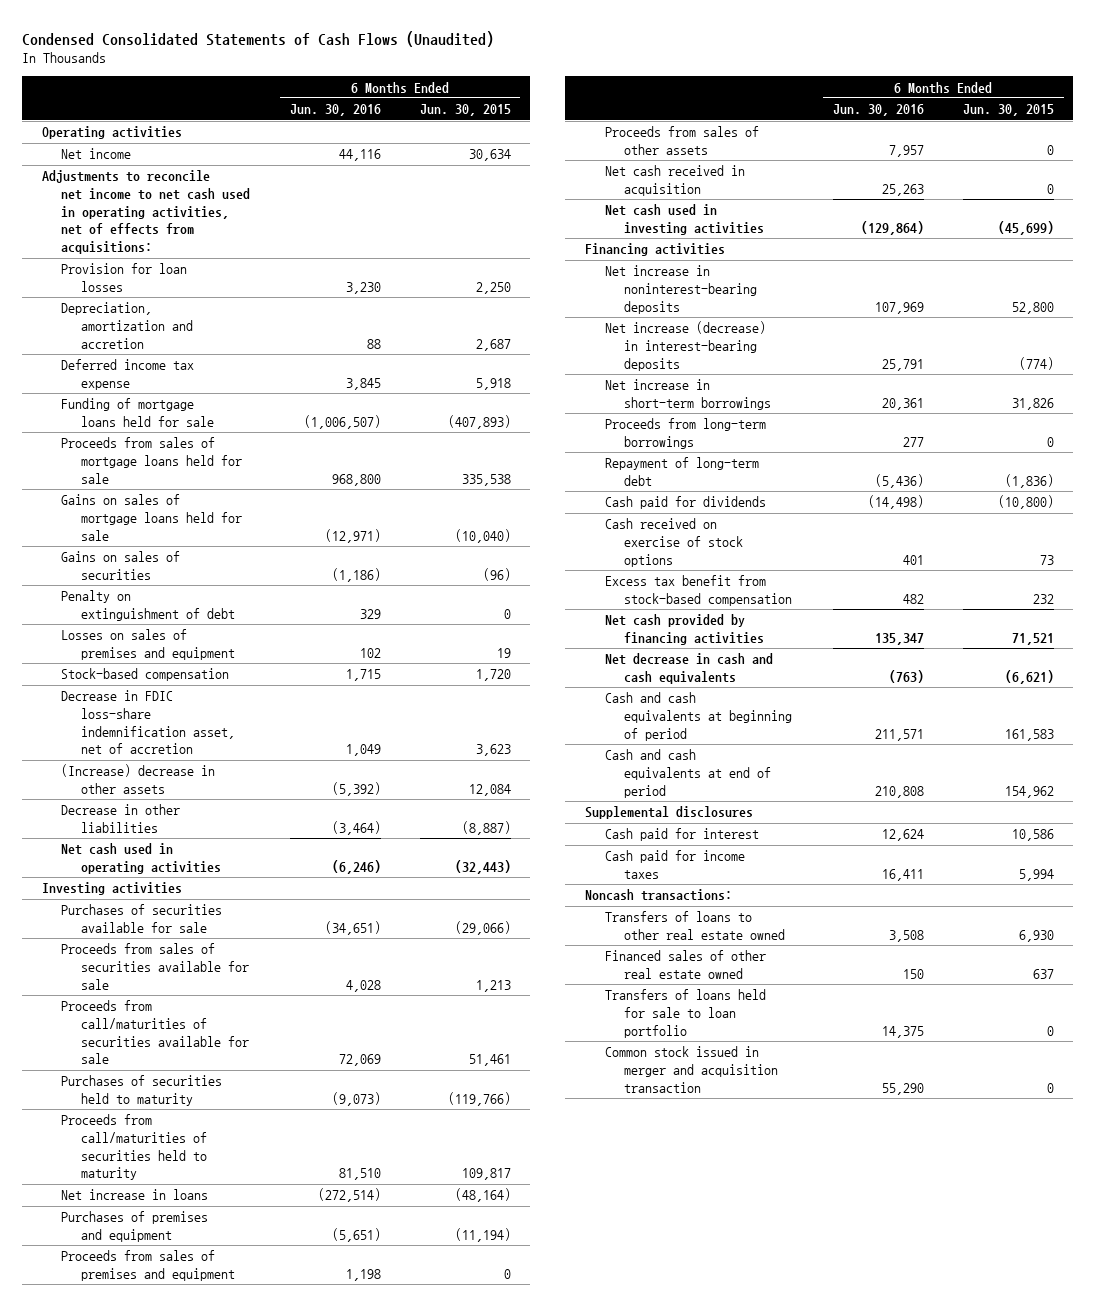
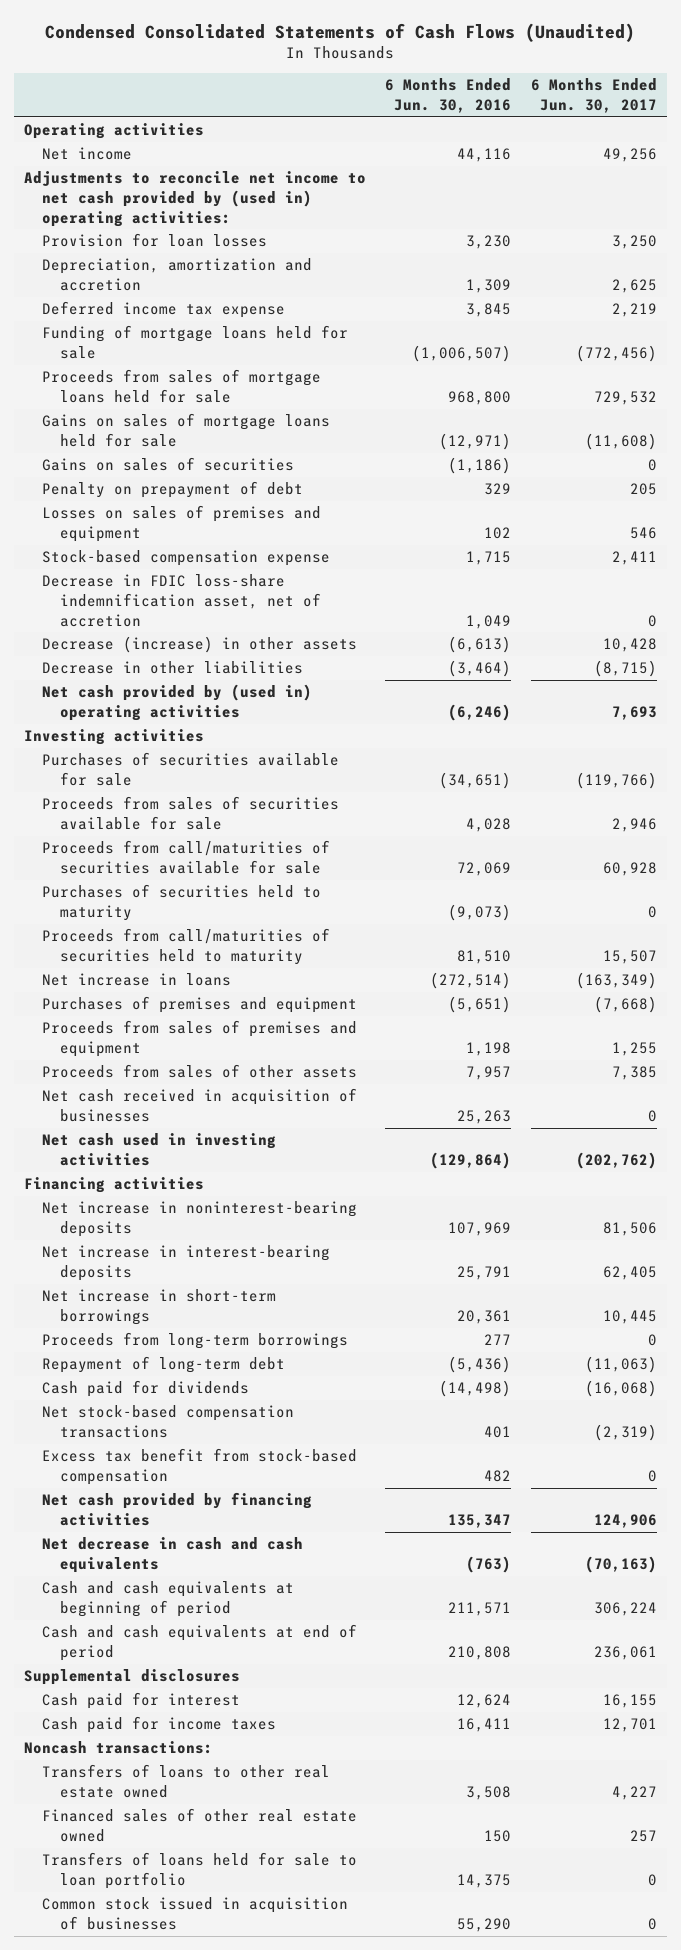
- | 6 Months Ended Jun. 30, 2016 | 6 Months Ended Jun. 30, 2015
+ | 6 Months Ended Jun. 30, 2016 | 6 Months Ended Jun. 30, 2017
- Adjustments to reconcile net income to net cash used in operating activities, net of effects from acquisitions:
+ Adjustments to reconcile net income to net cash provided by (used in) operating activities:
- Depreciation, amortization and accretion | 88 | 2,687
+ Depreciation, amortization and accretion | 1,309 | 2,625
- Penalty on extinguishment of debt | 329 | 0
+ Penalty on prepayment of debt | 329 | 205
- Stock-based compensation | 1,715 | 1,720
+ Stock-based compensation expense | 1,715 | 2,411
- (Increase) decrease in other assets | (5,392) | 12,084
+ Decrease (increase) in other assets | (6,613) | 10,428
- Net cash used in operating activities | (6,246) | (32,443)
+ Net cash provided by (used in) operating activities | (6,246) | 7,693
- Net cash received in acquisition | 25,263 | 0
+ Net cash received in acquisition of businesses | 25,263 | 0
- Net increase (decrease) in interest-bearing deposits | 25,791 | (774)
+ Net increase in interest-bearing deposits | 25,791 | 62,405
- Cash received on exercise of stock options | 401 | 73
+ Net stock-based compensation transactions | 401 | (2,319)
- Common stock issued in merger and acquisition transaction | 55,290 | 0
+ Common stock issued in acquisition of businesses | 55,290 | 0

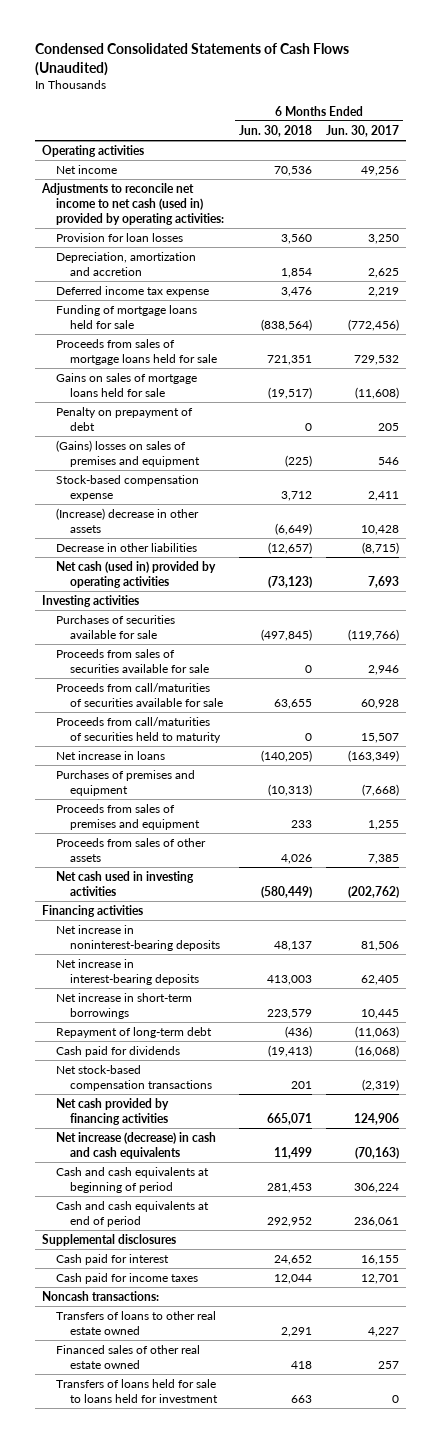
- | 6 Months Ended Jun. 30, 2016 | 6 Months Ended Jun. 30, 2017
+ | 6 Months Ended Jun. 30, 2018 | 6 Months Ended Jun. 30, 2017
- Adjustments to reconcile net income to net cash provided by (used in) operating activities:
+ Adjustments to reconcile net income to net cash (used in) provided by operating activities:
- Gains on sales of securities | (1,186) | 0
- Losses on sales of premises and equipment | 102 | 546
+ (Gains) losses on sales of premises and equipment | (225) | 546
- Decrease in FDIC loss-share indemnification asset, net of accretion | 1,049 | 0
- Decrease (increase) in other assets | (6,613) | 10,428
+ (Increase) decrease in other assets | (6,649) | 10,428
- Net cash provided by (used in) operating activities | (6,246) | 7,693
+ Net cash (used in) provided by operating activities | (73,123) | 7,693
- Purchases of securities held to maturity | (9,073) | 0
- Net cash received in acquisition of businesses | 25,263 | 0
- Proceeds from long-term borrowings | 277 | 0
- Excess tax benefit from stock-based compensation | 482 | 0
- Net decrease in cash and cash equivalents | (763) | (70,163)
+ Net increase (decrease) in cash and cash equivalents | 11,499 | (70,163)
- Transfers of loans held for sale to loan portfolio | 14,375 | 0
- Common stock issued in acquisition of businesses | 55,290 | 0
+ Transfers of loans held for sale to loans held for investment | 663 | 0

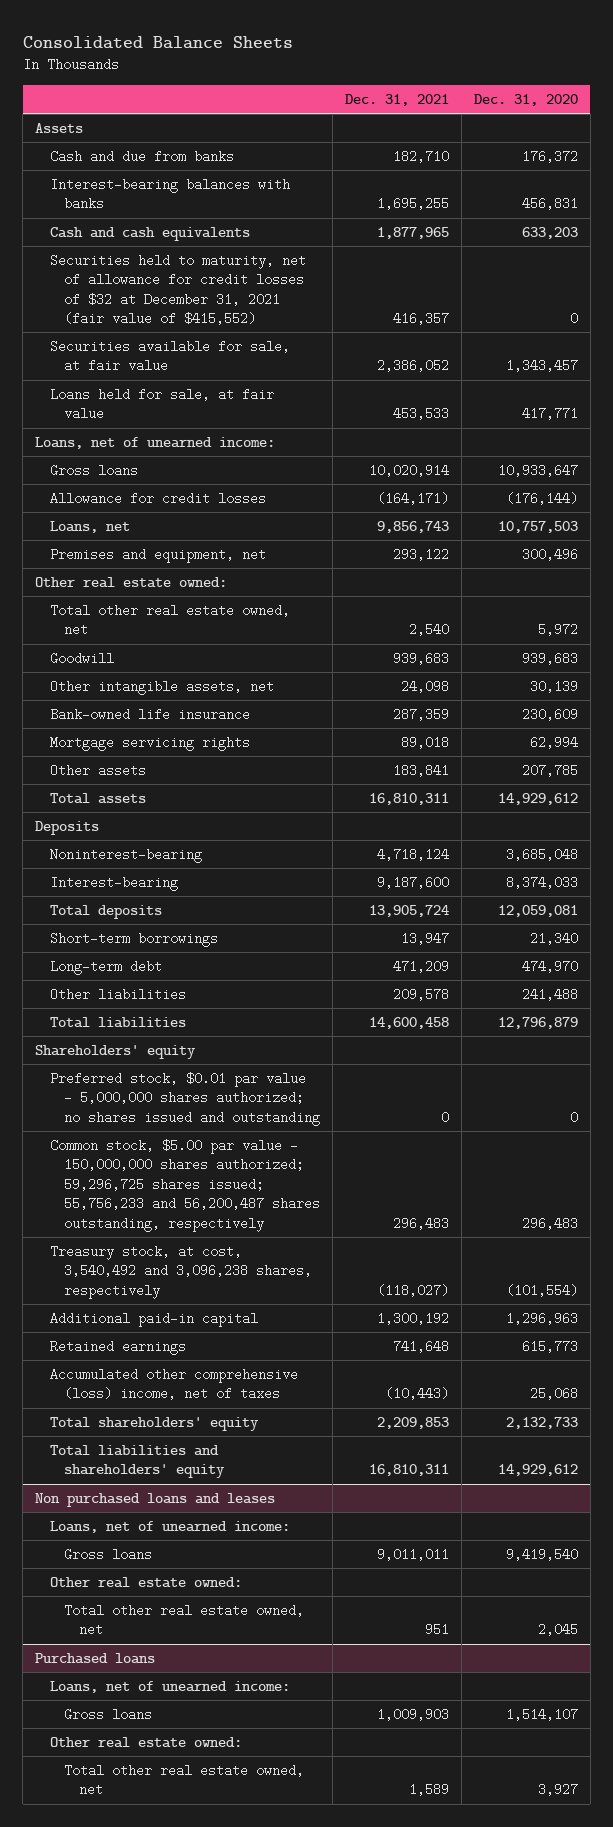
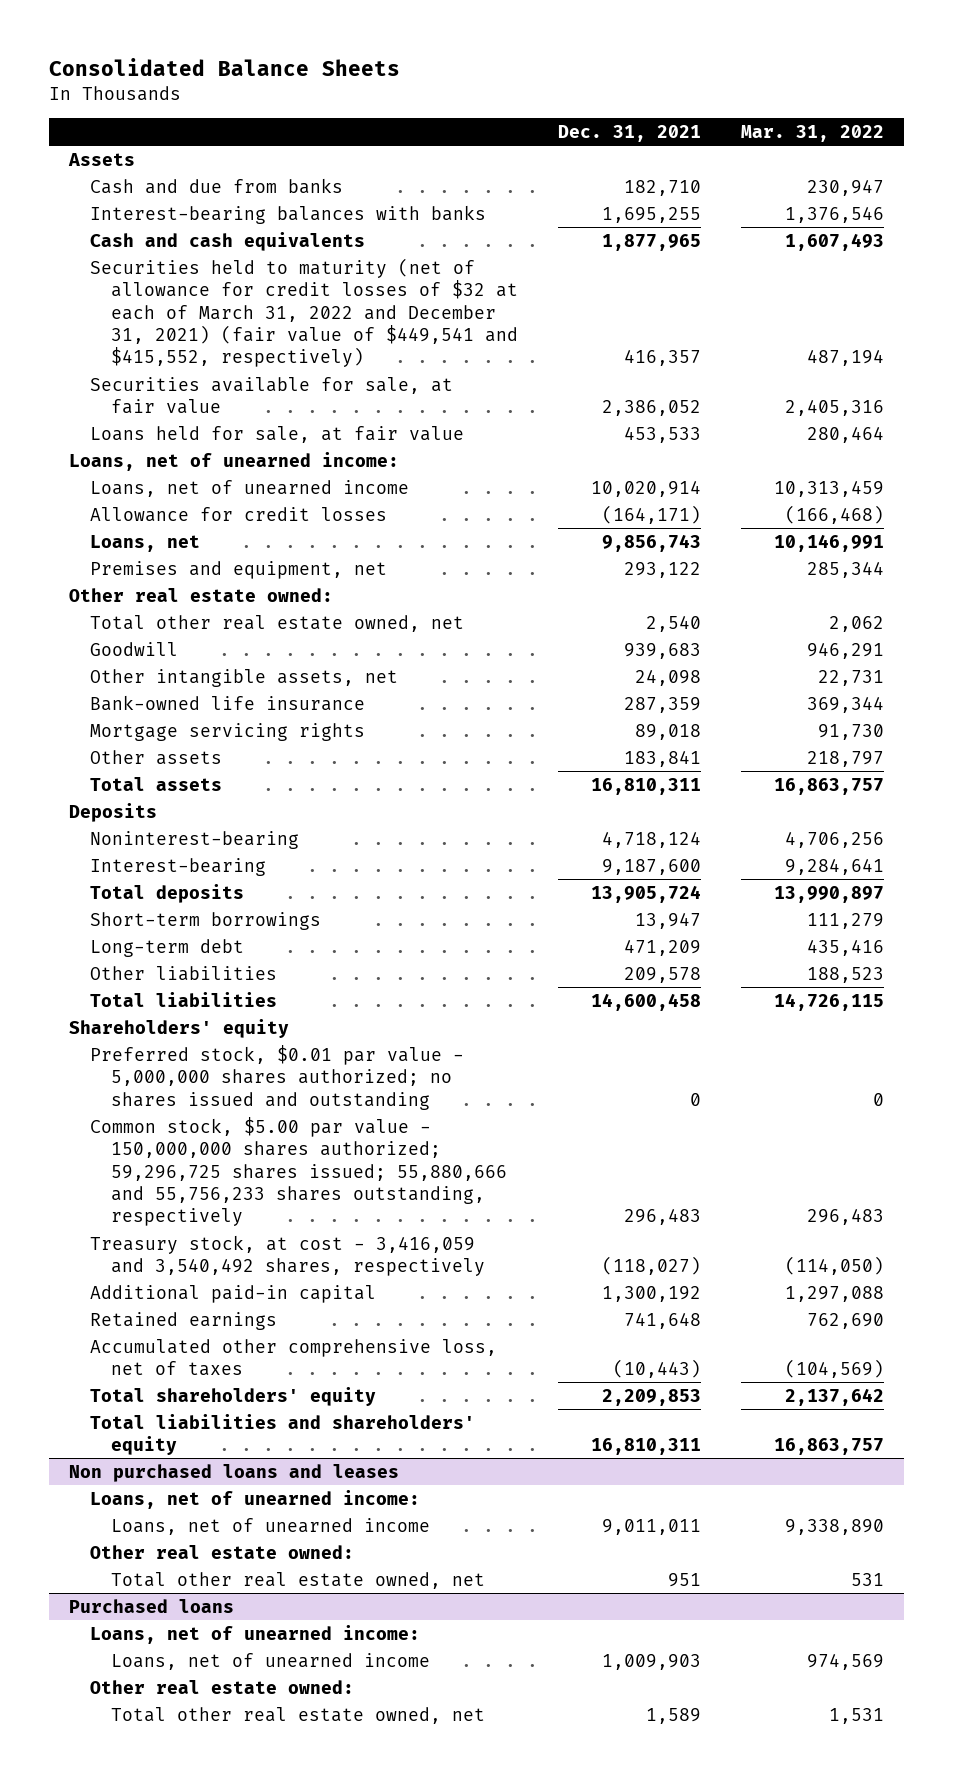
- | Dec. 31, 2021 | Dec. 31, 2020
+ | Dec. 31, 2021 | Mar. 31, 2022
- Securities held to maturity, net of allowance for credit losses of $32 at December 31, 2021 (fair value of $415,552) | 416,357 | 0
+ Securities held to maturity (net of allowance for credit losses of $32 at each of March 31, 2022 and December 31, 2021) (fair value of $449,541 and $415,552, respectively) | 416,357 | 487,194
- Gross loans | 10,020,914 | 10,933,647
+ Loans, net of unearned income | 10,020,914 | 10,313,459
- Common stock, $5.00 par value - 150,000,000 shares authorized; 59,296,725 shares issued; 55,756,233 and 56,200,487 shares outstanding, respectively | 296,483 | 296,483
- Treasury stock, at cost, 3,540,492 and 3,096,238 shares, respectively | (118,027) | (101,554)
+ Common stock, $5.00 par value - 150,000,000 shares authorized; 59,296,725 shares issued; 55,880,666 and 55,756,233 shares outstanding, respectively | 296,483 | 296,483
+ Treasury stock, at cost - 3,416,059 and 3,540,492 shares, respectively | (118,027) | (114,050)
- Accumulated other comprehensive (loss) income, net of taxes | (10,443) | 25,068
+ Accumulated other comprehensive loss, net of taxes | (10,443) | (104,569)
@ Non purchased loans and leases
- Gross loans | 9,011,011 | 9,419,540
+ Loans, net of unearned income | 9,011,011 | 9,338,890
@ Purchased loans
- Gross loans | 1,009,903 | 1,514,107
+ Loans, net of unearned income | 1,009,903 | 974,569

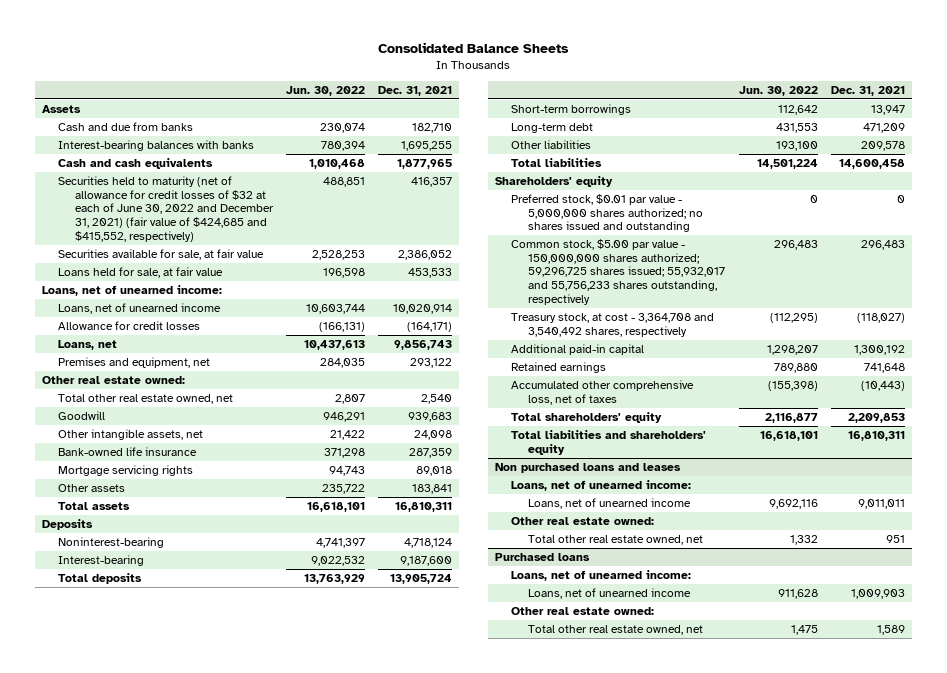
- | Dec. 31, 2021 | Mar. 31, 2022
+ | Jun. 30, 2022 | Dec. 31, 2021
- Securities held to maturity (net of allowance for credit losses of $32 at each of March 31, 2022 and December 31, 2021) (fair value of $449,541 and $415,552, respectively) | 416,357 | 487,194
+ Securities held to maturity (net of allowance for credit losses of $32 at each of June 30, 2022 and December 31, 2021) (fair value of $424,685 and $415,552, respectively) | 488,851 | 416,357
- Common stock, $5.00 par value - 150,000,000 shares authorized; 59,296,725 shares issued; 55,880,666 and 55,756,233 shares outstanding, respectively | 296,483 | 296,483
- Treasury stock, at cost - 3,416,059 and 3,540,492 shares, respectively | (118,027) | (114,050)
+ Common stock, $5.00 par value - 150,000,000 shares authorized; 59,296,725 shares issued; 55,932,017 and 55,756,233 shares outstanding, respectively | 296,483 | 296,483
+ Treasury stock, at cost - 3,364,708 and 3,540,492 shares, respectively | (112,295) | (118,027)

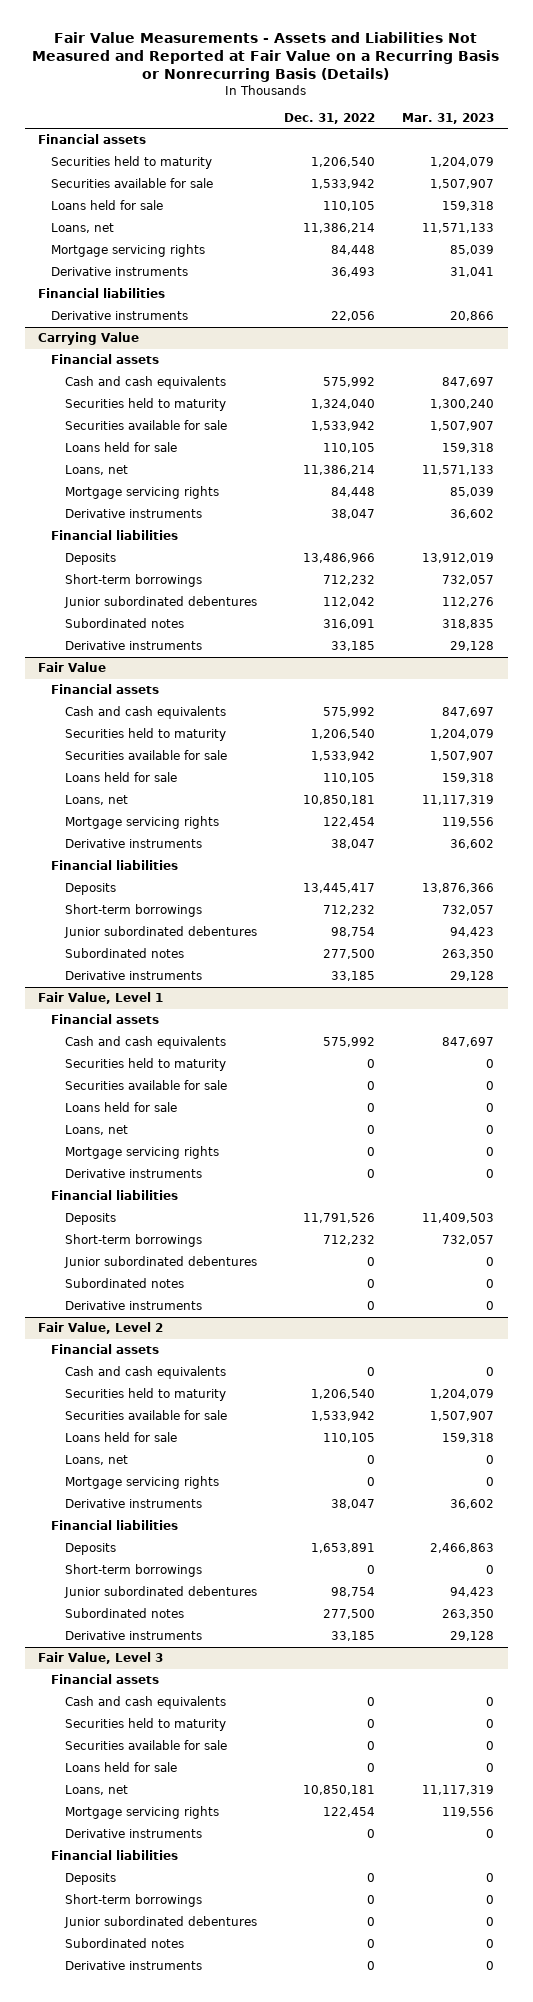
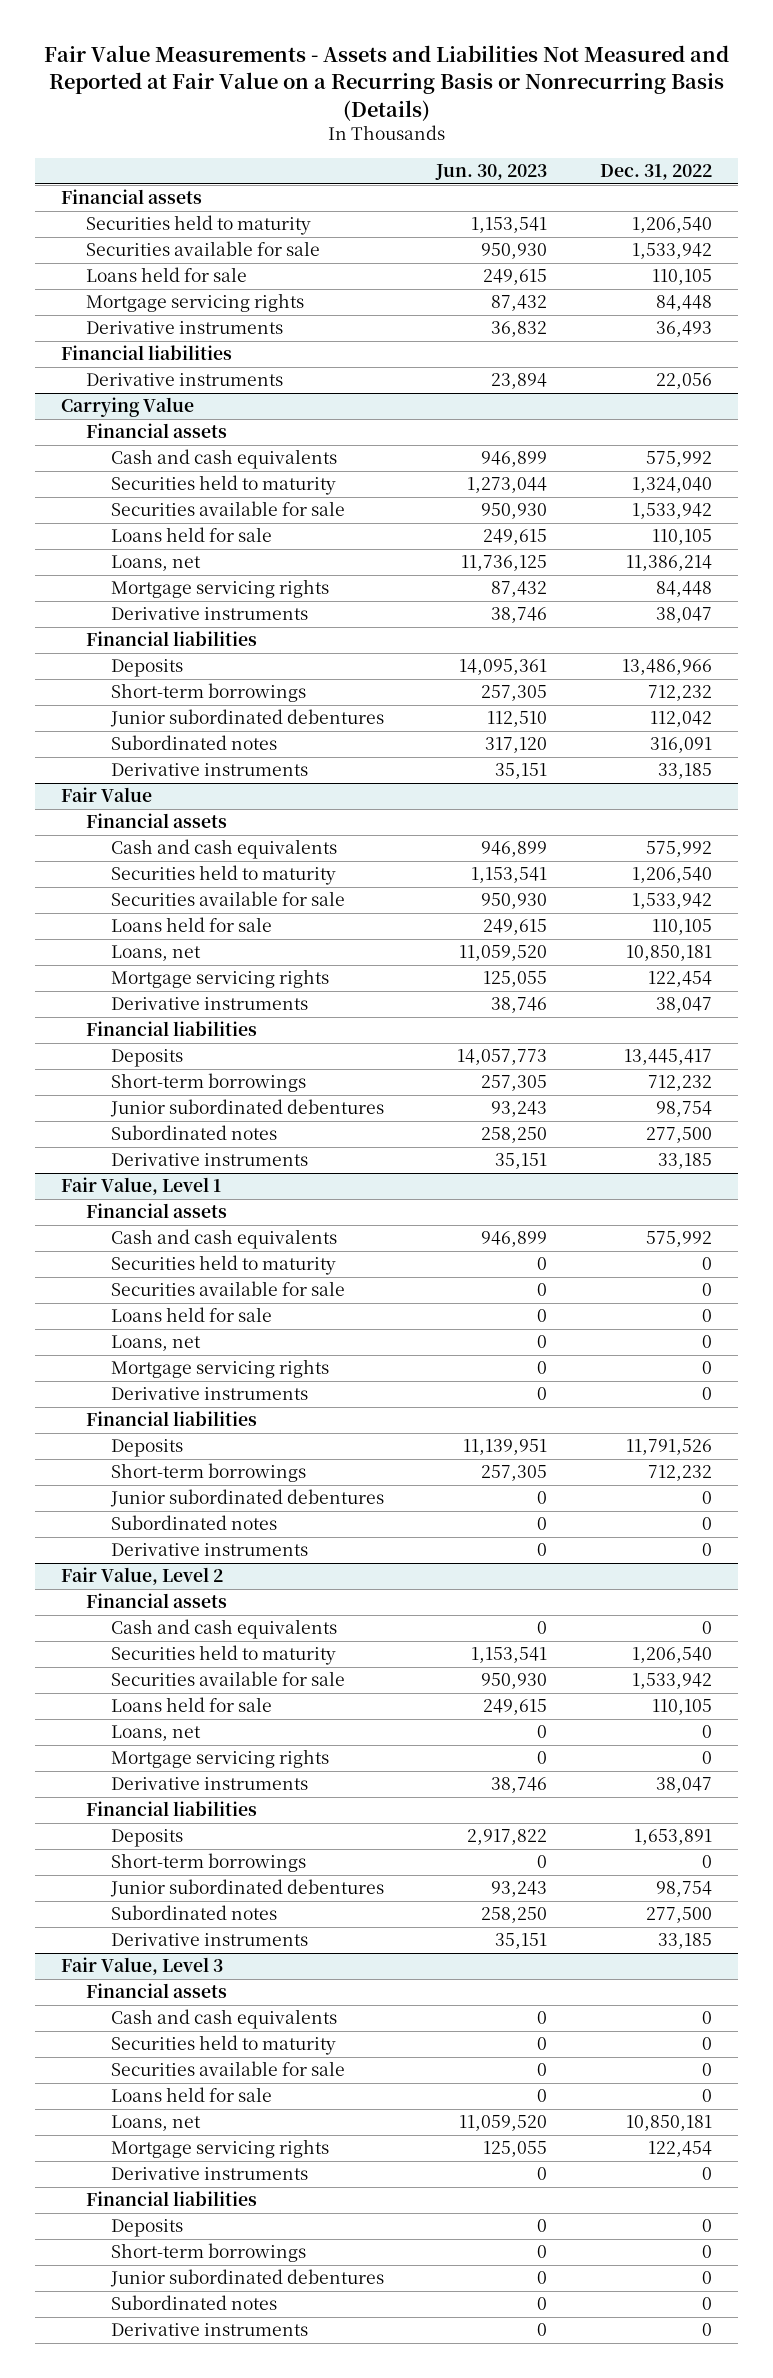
- | Dec. 31, 2022 | Mar. 31, 2023
+ | Jun. 30, 2023 | Dec. 31, 2022
- Loans, net | 11,386,214 | 11,571,133

